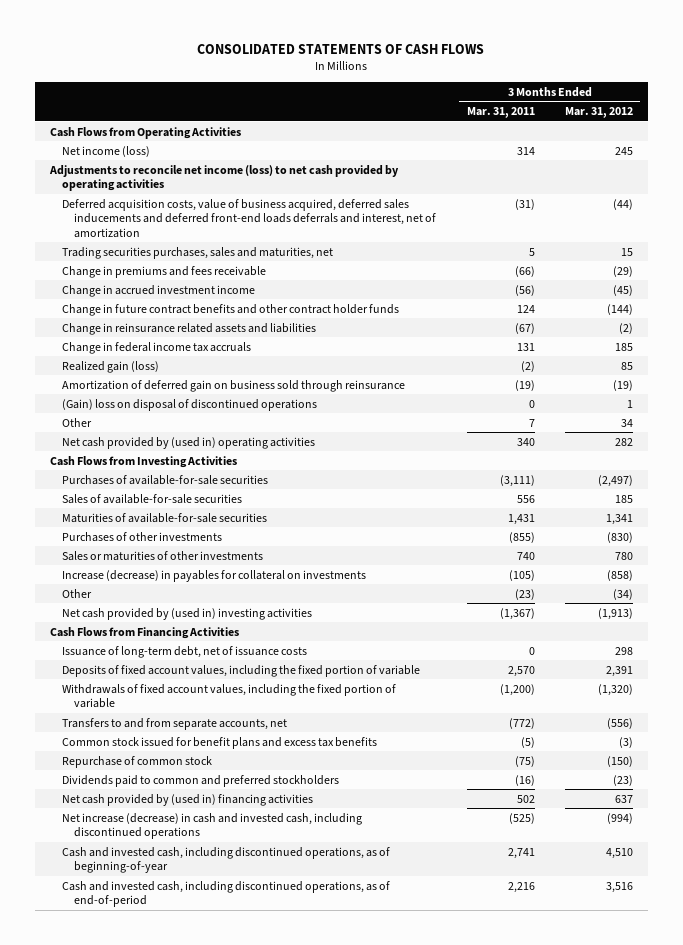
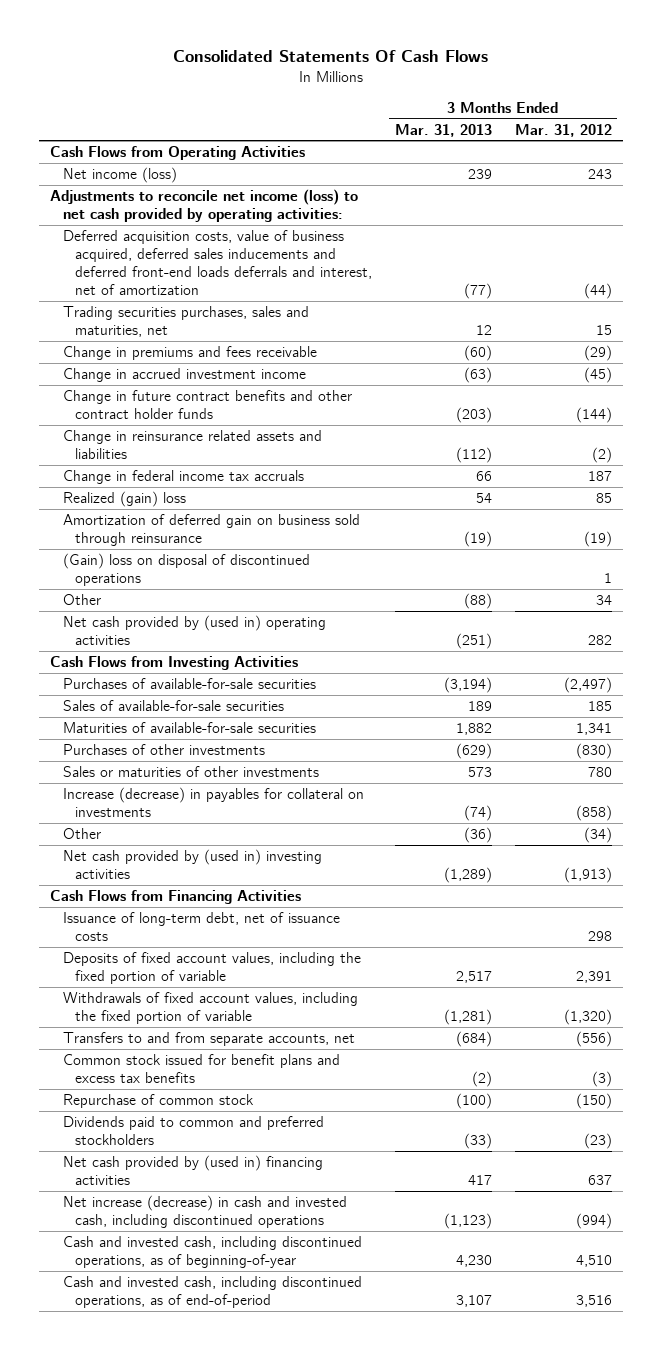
- CONSOLIDATED STATEMENTS OF CASH FLOWS
+ Consolidated Statements Of Cash Flows
- | 3 Months Ended Mar. 31, 2011 | 3 Months Ended Mar. 31, 2012
+ | 3 Months Ended Mar. 31, 2013 | 3 Months Ended Mar. 31, 2012
- Net income (loss) | 314 | 245
- Adjustments to reconcile net income (loss) to net cash provided by operating activities
+ Net income (loss) | 239 | 243
+ Adjustments to reconcile net income (loss) to net cash provided by operating activities:
- Change in federal income tax accruals | 131 | 185
- Realized gain (loss) | (2) | 85
+ Change in federal income tax accruals | 66 | 187
+ Realized (gain) loss | 54 | 85

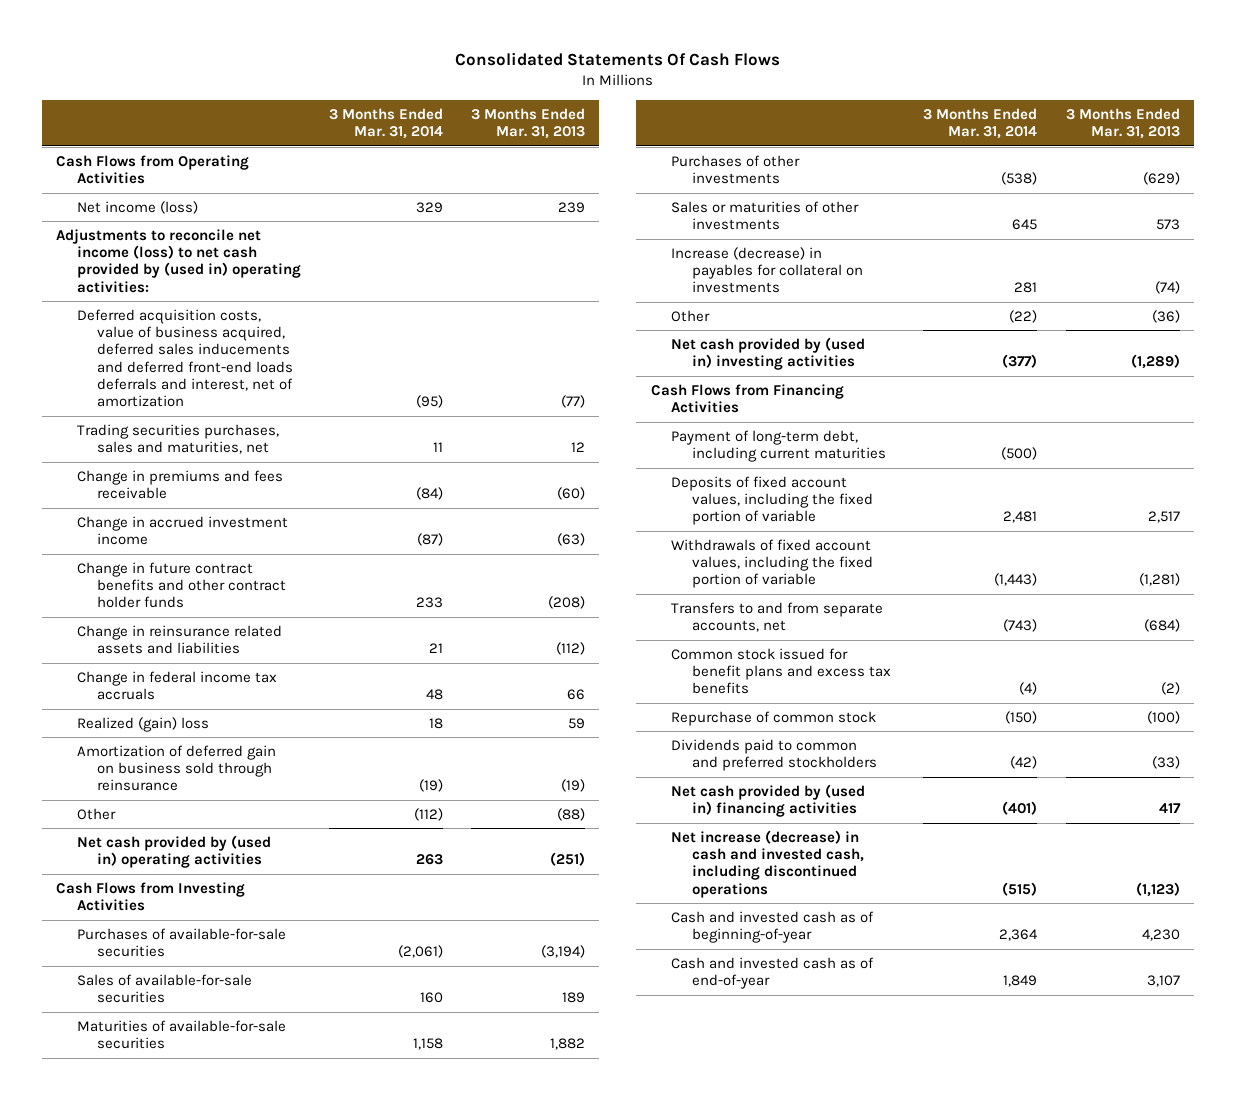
- | 3 Months Ended Mar. 31, 2013 | 3 Months Ended Mar. 31, 2012
+ | 3 Months Ended Mar. 31, 2014 | 3 Months Ended Mar. 31, 2013
- Adjustments to reconcile net income (loss) to net cash provided by operating activities:
+ Adjustments to reconcile net income (loss) to net cash provided by (used in) operating activities:
- Change in future contract benefits and other contract holder funds | (203) | (144)
+ Change in future contract benefits and other contract holder funds | 233 | (208)
- Realized (gain) loss | 54 | 85
+ Realized (gain) loss | 18 | 59
- (Gain) loss on disposal of discontinued operations | | 1
- Issuance of long-term debt, net of issuance costs | | 298
+ Payment of long-term debt, including current maturities | (500) |
- Cash and invested cash, including discontinued operations, as of beginning-of-year | 4,230 | 4,510
- Cash and invested cash, including discontinued operations, as of end-of-period | 3,107 | 3,516
+ Cash and invested cash as of beginning-of-year | 2,364 | 4,230
+ Cash and invested cash as of end-of-year | 1,849 | 3,107

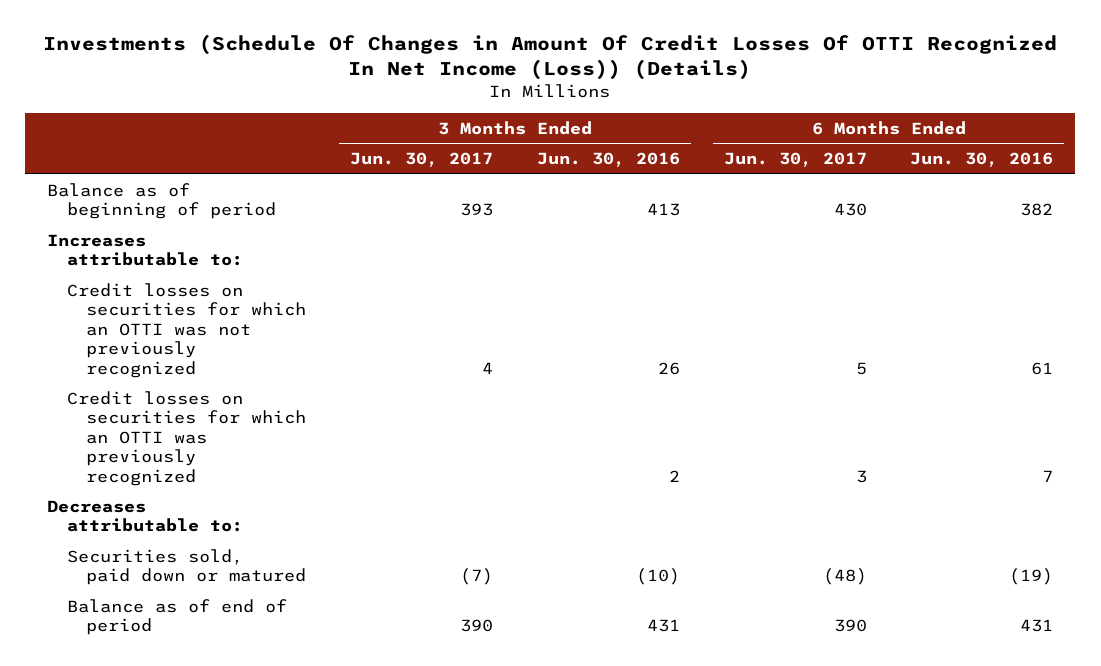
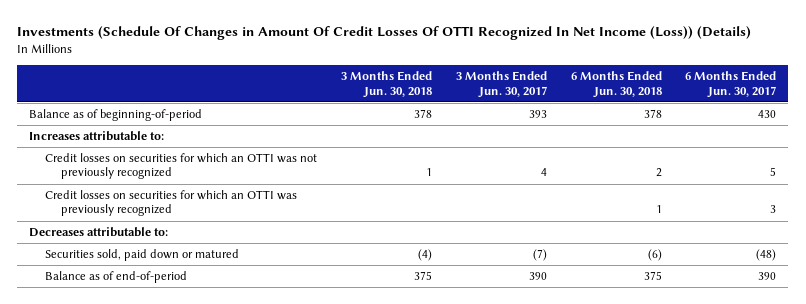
- | 3 Months Ended Jun. 30, 2017 | 3 Months Ended Jun. 30, 2016 | 6 Months Ended Jun. 30, 2017 | 6 Months Ended Jun. 30, 2016
+ | 3 Months Ended Jun. 30, 2018 | 3 Months Ended Jun. 30, 2017 | 6 Months Ended Jun. 30, 2018 | 6 Months Ended Jun. 30, 2017
- Balance as of beginning of period | 393 | 413 | 430 | 382
+ Balance as of beginning-of-period | 378 | 393 | 378 | 430
- Balance as of end of period | 390 | 431 | 390 | 431
+ Balance as of end-of-period | 375 | 390 | 375 | 390

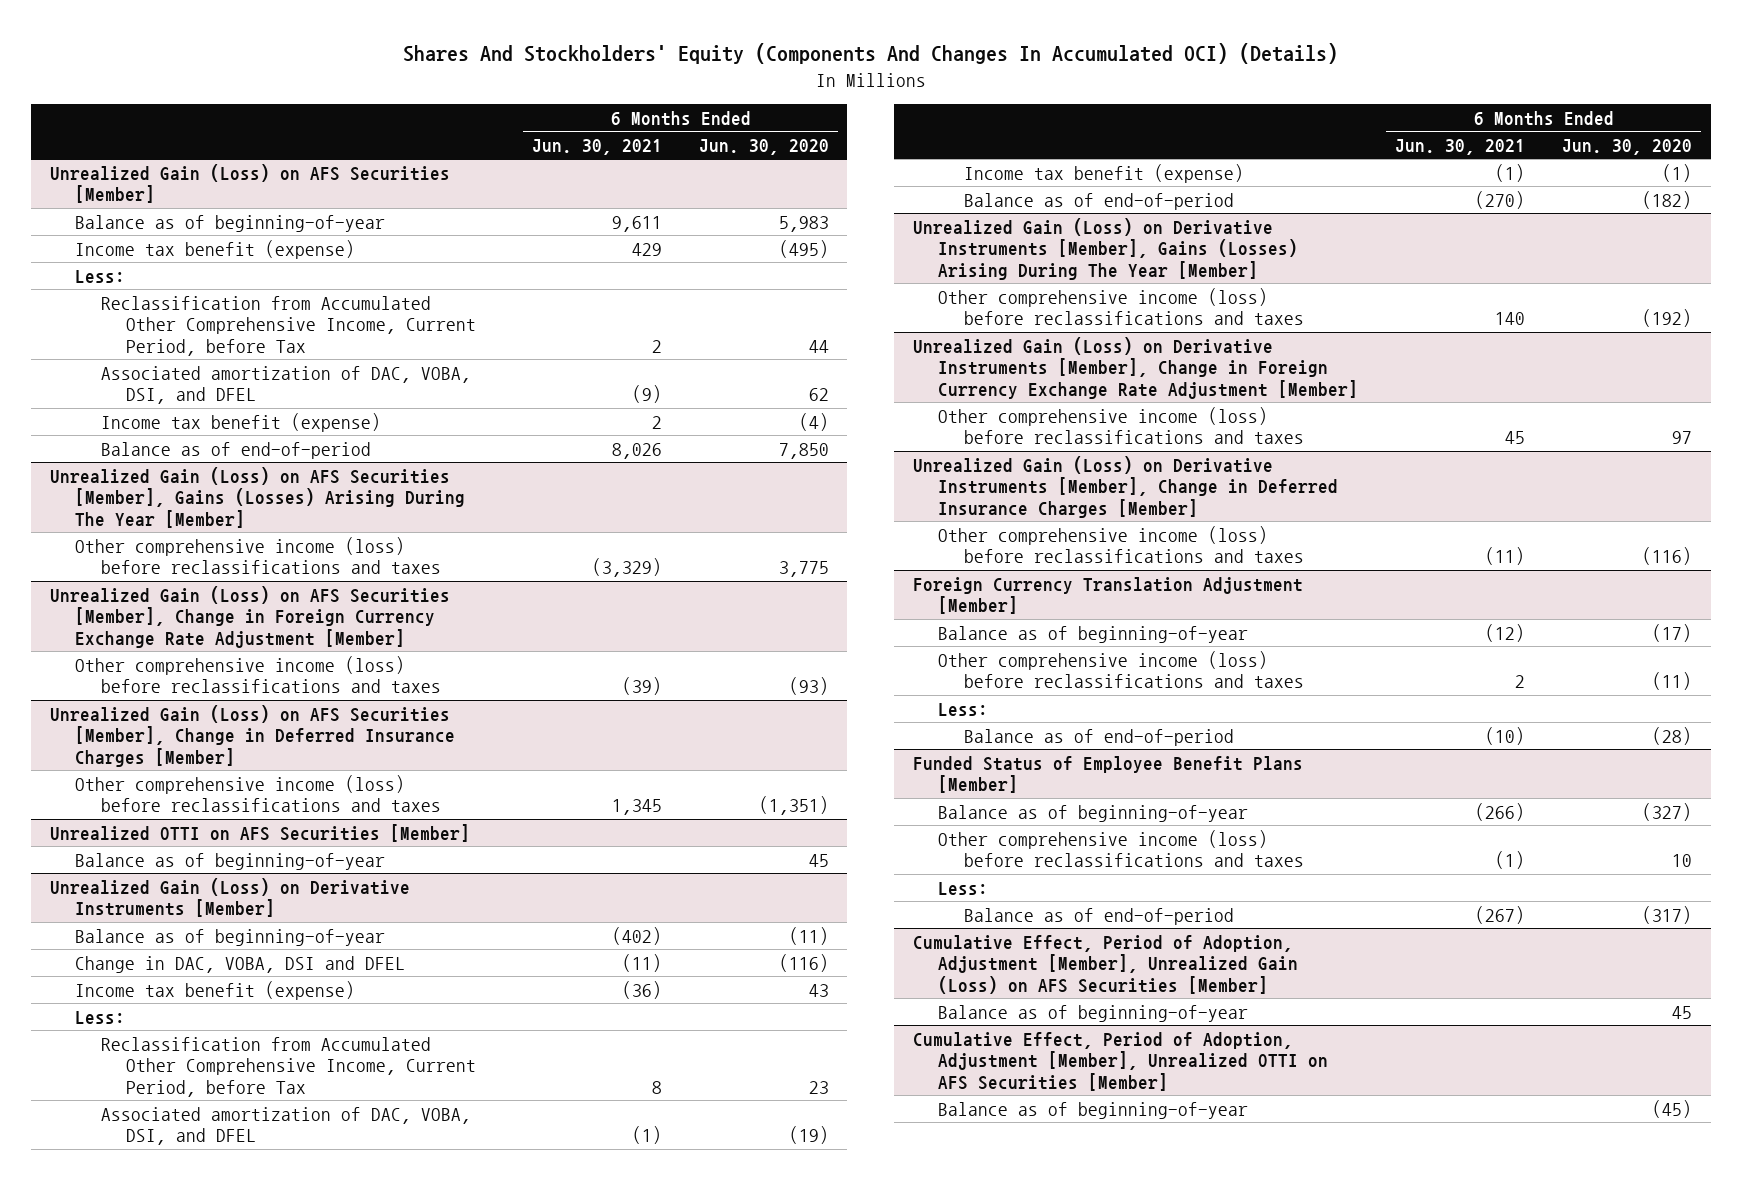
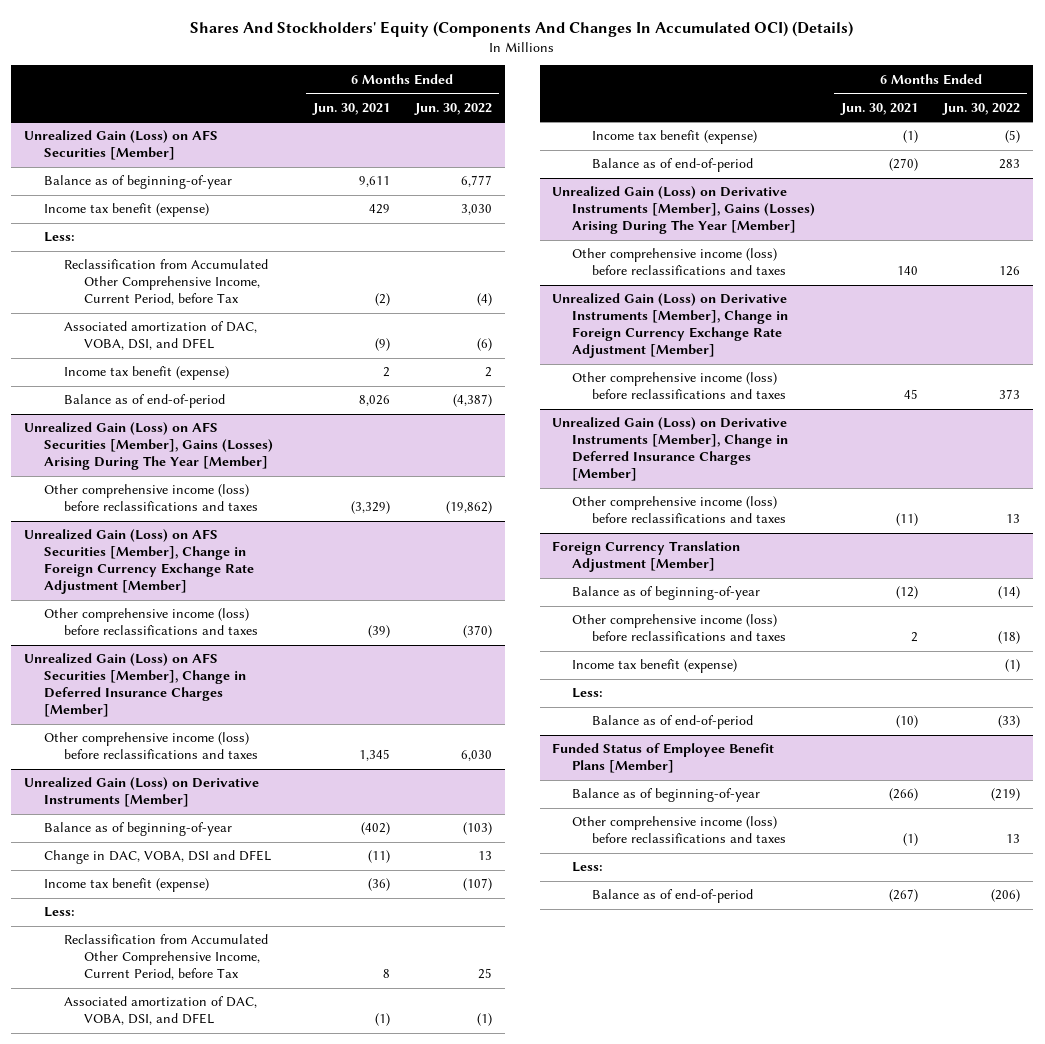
- | 6 Months Ended Jun. 30, 2021 | 6 Months Ended Jun. 30, 2020
+ | 6 Months Ended Jun. 30, 2021 | 6 Months Ended Jun. 30, 2022
@ Unrealized Gain (Loss) on AFS Securities [Member]
- Reclassification from Accumulated Other Comprehensive Income, Current Period, before Tax | 2 | 44
+ Reclassification from Accumulated Other Comprehensive Income, Current Period, before Tax | (2) | (4)
- Unrealized OTTI on AFS Securities [Member]
- Balance as of beginning-of-year | | 45
@ Foreign Currency Translation Adjustment [Member]
+ Income tax benefit (expense) | | (1)
- Cumulative Effect, Period of Adoption, Adjustment [Member], Unrealized Gain (Loss) on AFS Securities [Member]
- Balance as of beginning-of-year | | 45
- Cumulative Effect, Period of Adoption, Adjustment [Member], Unrealized OTTI on AFS Securities [Member]
- Balance as of beginning-of-year | | (45)

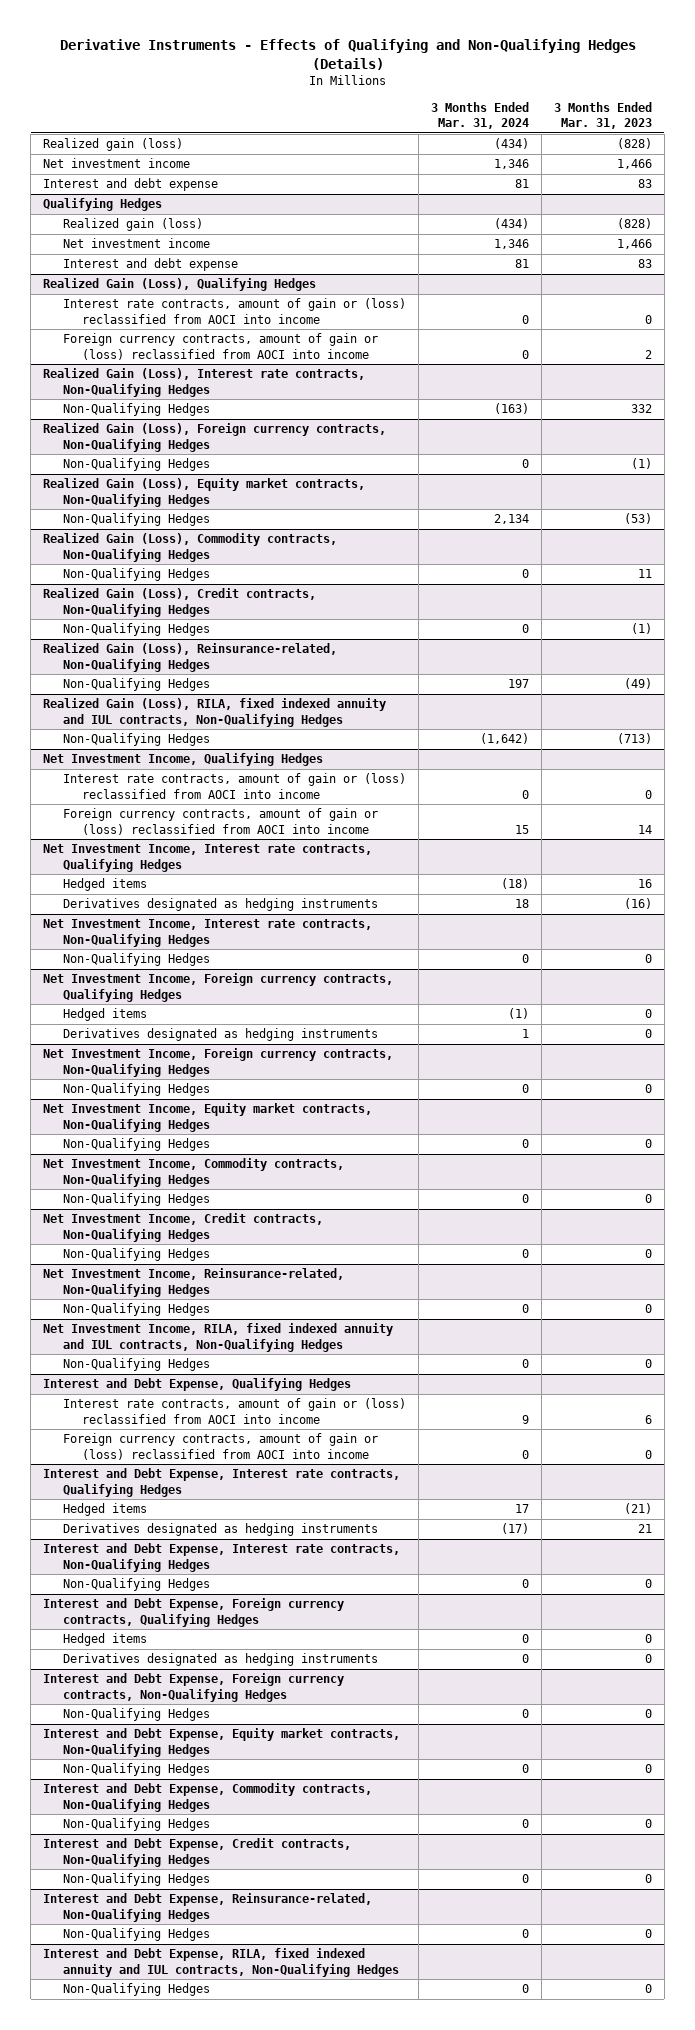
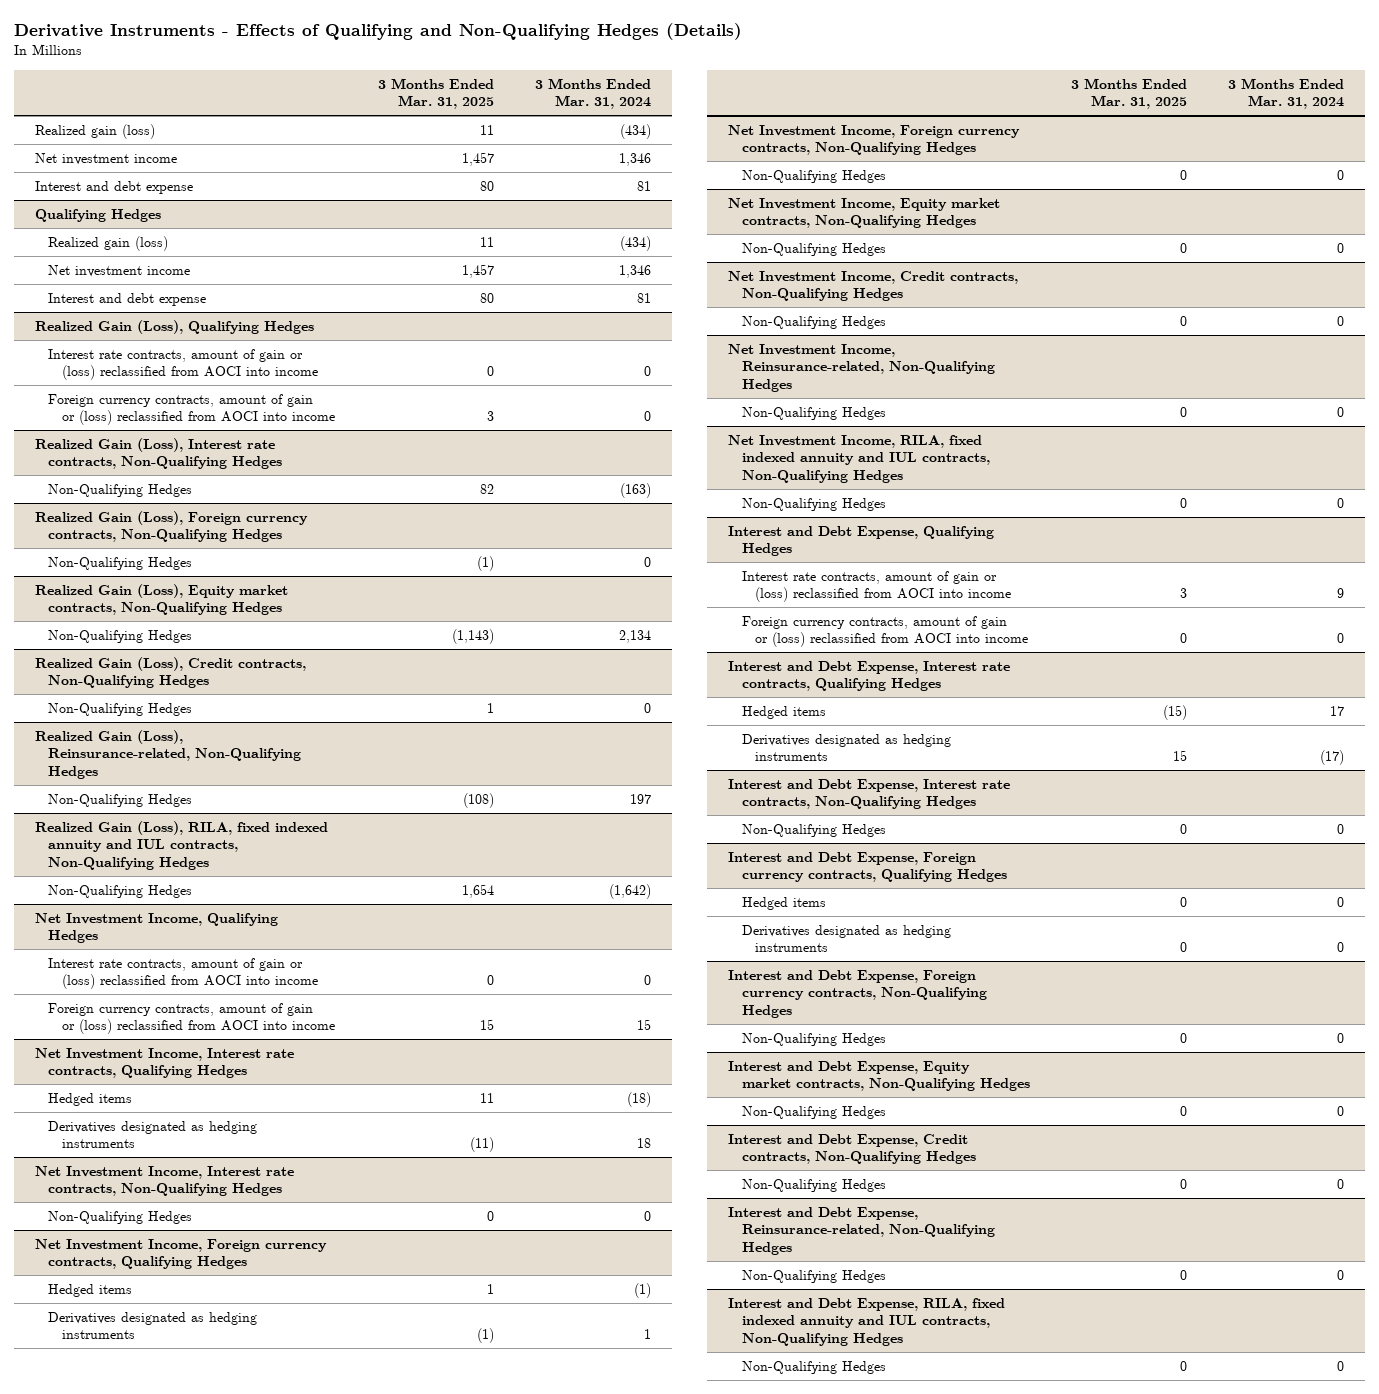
- | 3 Months Ended Mar. 31, 2024 | 3 Months Ended Mar. 31, 2023
+ | 3 Months Ended Mar. 31, 2025 | 3 Months Ended Mar. 31, 2024
- Realized Gain (Loss), Commodity contracts, Non-Qualifying Hedges
- Non-Qualifying Hedges | 0 | 11
- Net Investment Income, Commodity contracts, Non-Qualifying Hedges
- Non-Qualifying Hedges | 0 | 0
- Interest and Debt Expense, Commodity contracts, Non-Qualifying Hedges
- Non-Qualifying Hedges | 0 | 0

